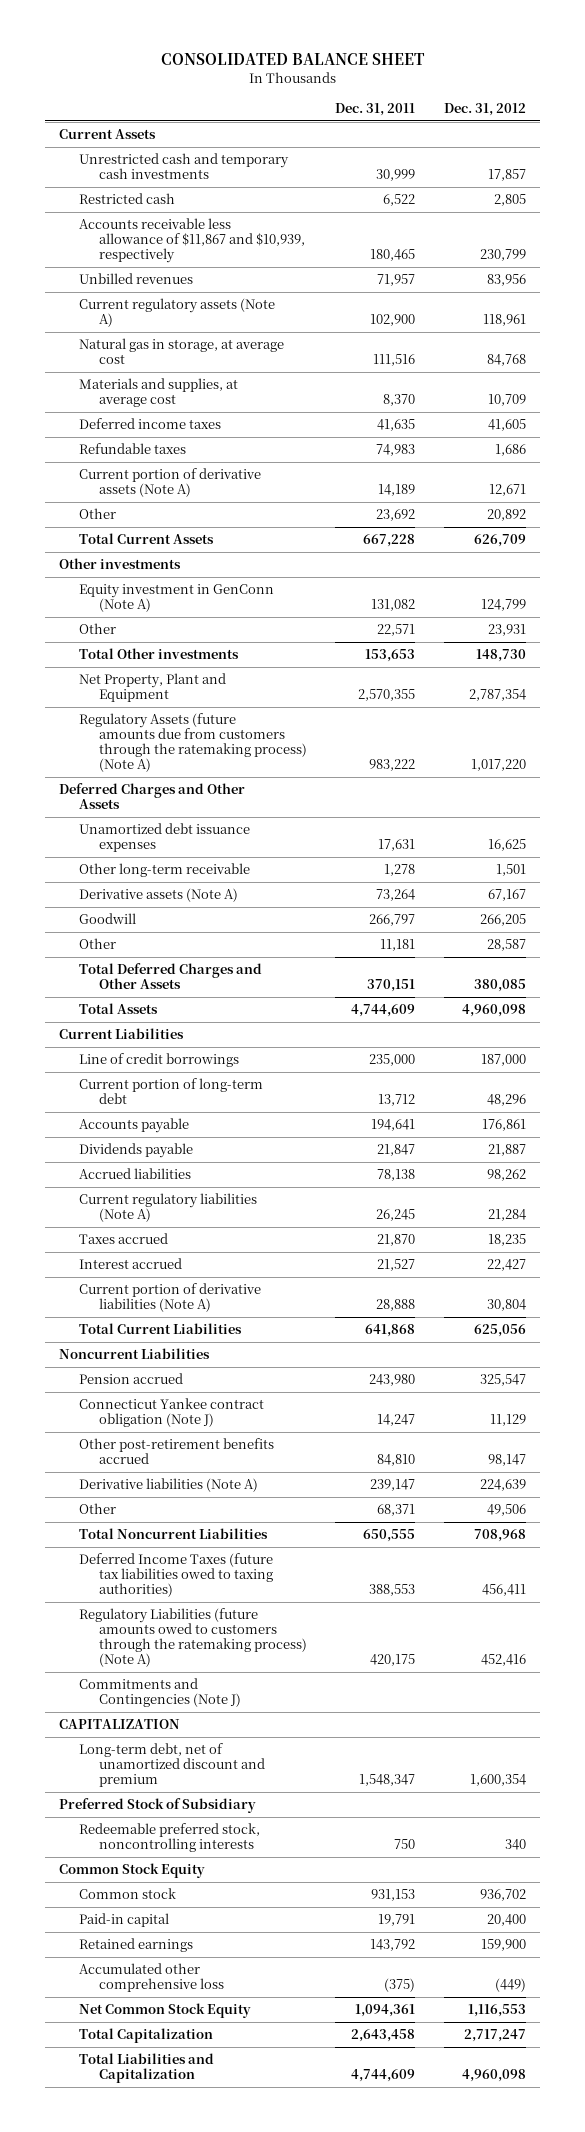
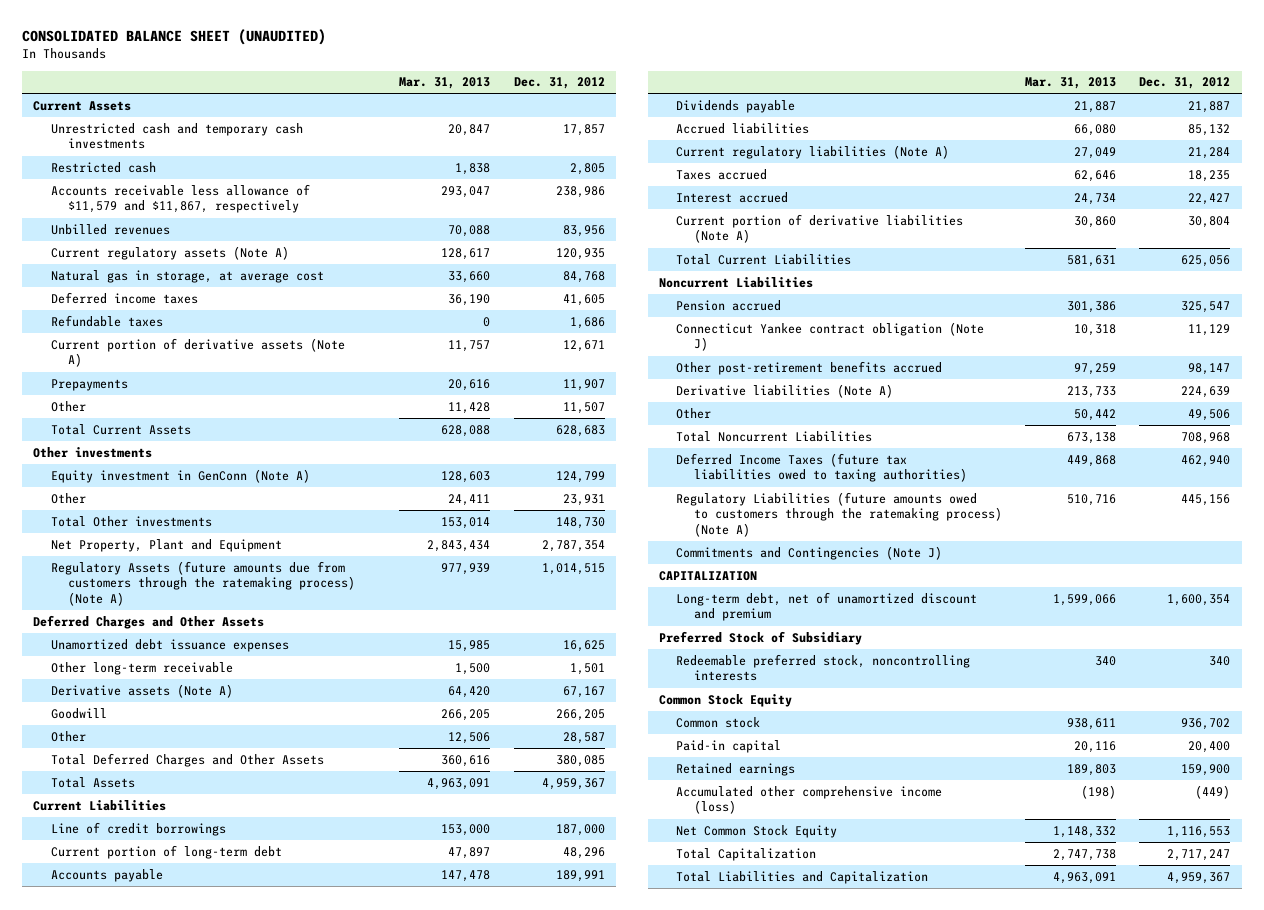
- CONSOLIDATED BALANCE SHEET
+ CONSOLIDATED BALANCE SHEET (UNAUDITED)
- | Dec. 31, 2011 | Dec. 31, 2012
+ | Mar. 31, 2013 | Dec. 31, 2012
- Accounts receivable less allowance of $11,867 and $10,939, respectively | 180,465 | 230,799
+ Accounts receivable less allowance of $11,579 and $11,867, respectively | 293,047 | 238,986
- Current regulatory assets (Note A) | 102,900 | 118,961
+ Current regulatory assets (Note A) | 128,617 | 120,935
- Materials and supplies, at average cost | 8,370 | 10,709
- Other | 23,692 | 20,892
- Total Current Assets | 667,228 | 626,709
+ Prepayments | 20,616 | 11,907
+ Other | 11,428 | 11,507
+ Total Current Assets | 628,088 | 628,683
- Regulatory Assets (future amounts due from customers through the ratemaking process) (Note A) | 983,222 | 1,017,220
+ Regulatory Assets (future amounts due from customers through the ratemaking process) (Note A) | 977,939 | 1,014,515
- Total Assets | 4,744,609 | 4,960,098
+ Total Assets | 4,963,091 | 4,959,367
- Accounts payable | 194,641 | 176,861
+ Accounts payable | 147,478 | 189,991
- Accrued liabilities | 78,138 | 98,262
+ Accrued liabilities | 66,080 | 85,132
- Deferred Income Taxes (future tax liabilities owed to taxing authorities) | 388,553 | 456,411
- Regulatory Liabilities (future amounts owed to customers through the ratemaking process) (Note A) | 420,175 | 452,416
+ Deferred Income Taxes (future tax liabilities owed to taxing authorities) | 449,868 | 462,940
+ Regulatory Liabilities (future amounts owed to customers through the ratemaking process) (Note A) | 510,716 | 445,156
- Accumulated other comprehensive loss | (375) | (449)
+ Accumulated other comprehensive income (loss) | (198) | (449)
- Total Liabilities and Capitalization | 4,744,609 | 4,960,098
+ Total Liabilities and Capitalization | 4,963,091 | 4,959,367

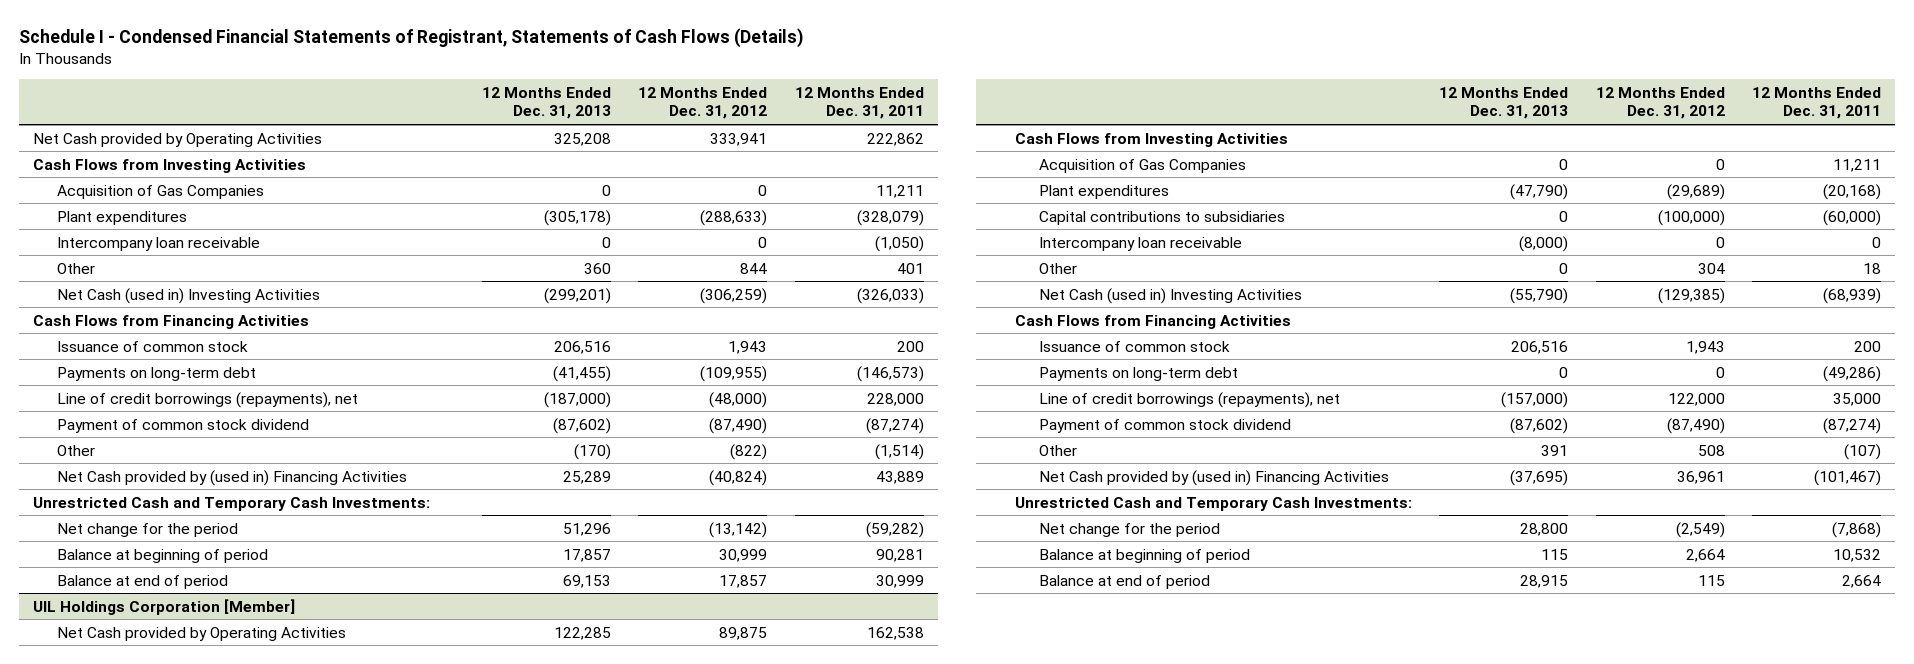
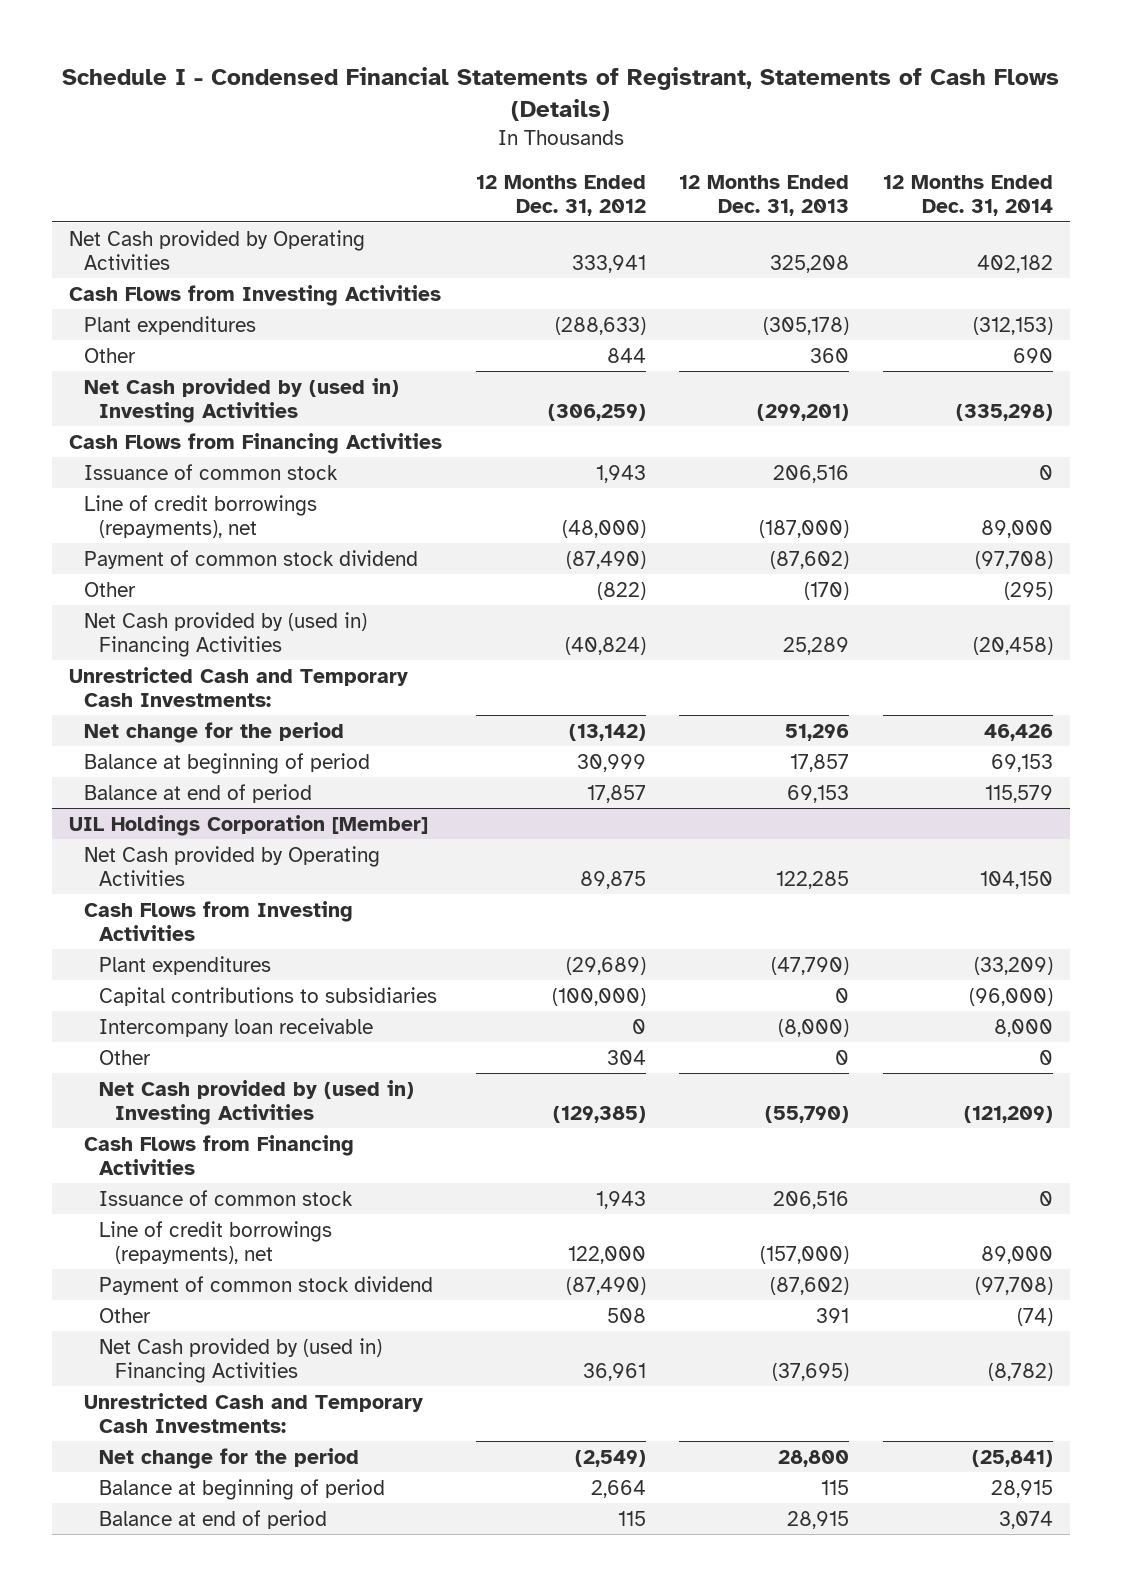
- | 12 Months Ended Dec. 31, 2013 | 12 Months Ended Dec. 31, 2012 | 12 Months Ended Dec. 31, 2011
+ | 12 Months Ended Dec. 31, 2012 | 12 Months Ended Dec. 31, 2013 | 12 Months Ended Dec. 31, 2014
- Acquisition of Gas Companies | 0 | 0 | 11,211
- Intercompany loan receivable | 0 | 0 | (1,050)
- Net Cash (used in) Investing Activities | (299,201) | (306,259) | (326,033)
+ Net Cash provided by (used in) Investing Activities | (306,259) | (299,201) | (335,298)
- Payments on long-term debt | (41,455) | (109,955) | (146,573)
@ UIL Holdings Corporation [Member]
- Acquisition of Gas Companies | 0 | 0 | 11,211
- Net Cash (used in) Investing Activities | (55,790) | (129,385) | (68,939)
+ Net Cash provided by (used in) Investing Activities | (129,385) | (55,790) | (121,209)
- Payments on long-term debt | 0 | 0 | (49,286)

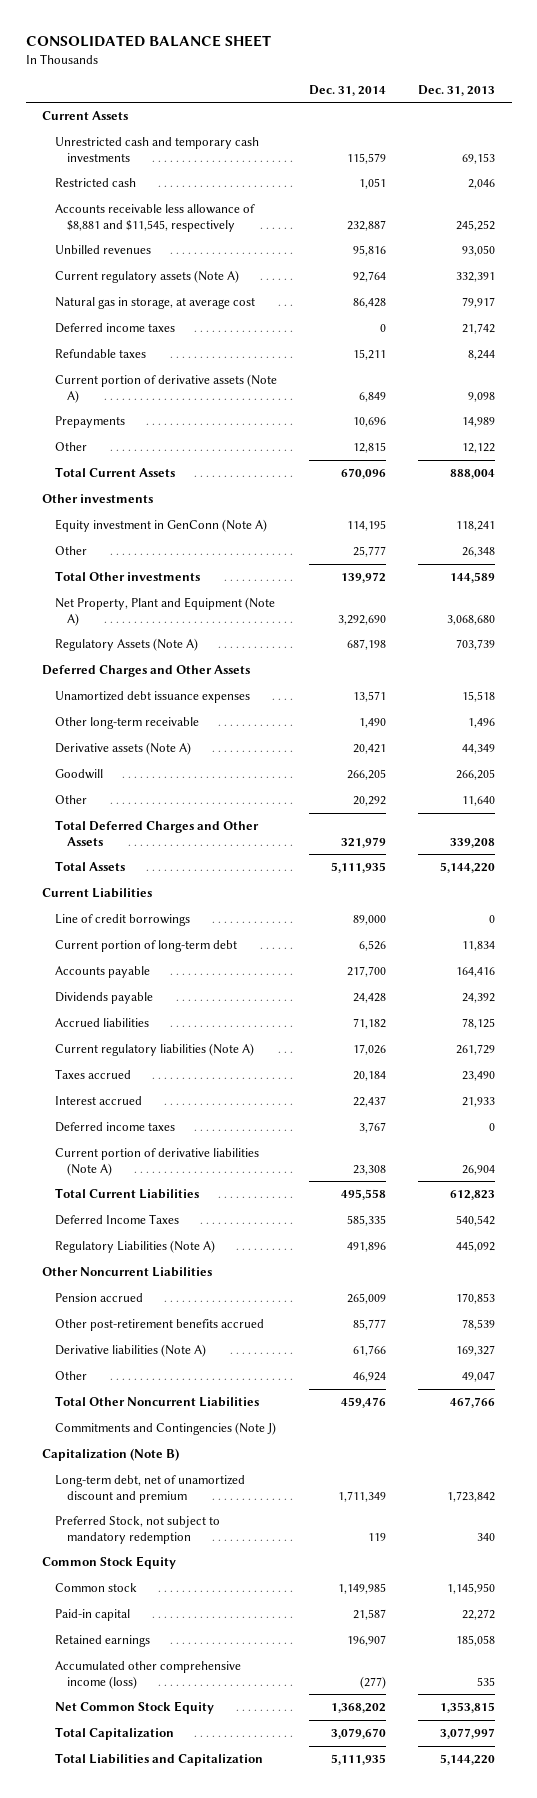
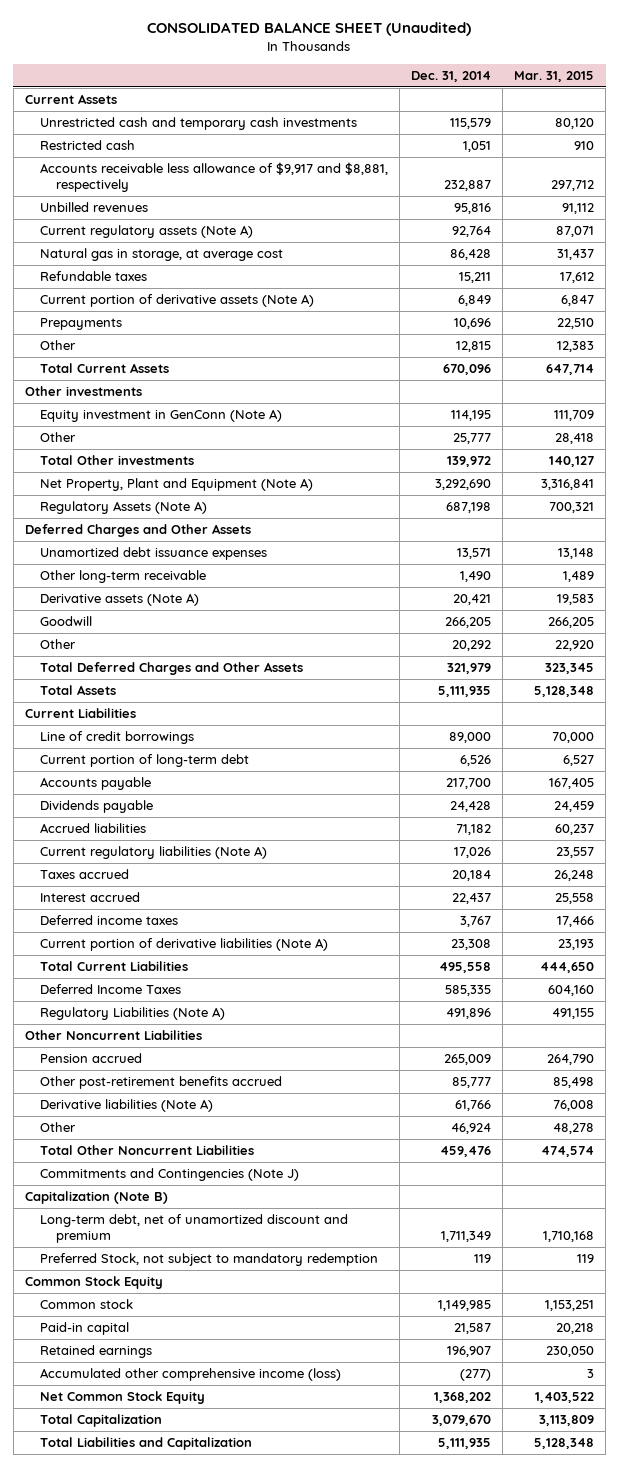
- CONSOLIDATED BALANCE SHEET
+ CONSOLIDATED BALANCE SHEET (Unaudited)
- | Dec. 31, 2014 | Dec. 31, 2013
+ | Dec. 31, 2014 | Mar. 31, 2015
- Accounts receivable less allowance of $8,881 and $11,545, respectively | 232,887 | 245,252
+ Accounts receivable less allowance of $9,917 and $8,881, respectively | 232,887 | 297,712
- Deferred income taxes | 0 | 21,742

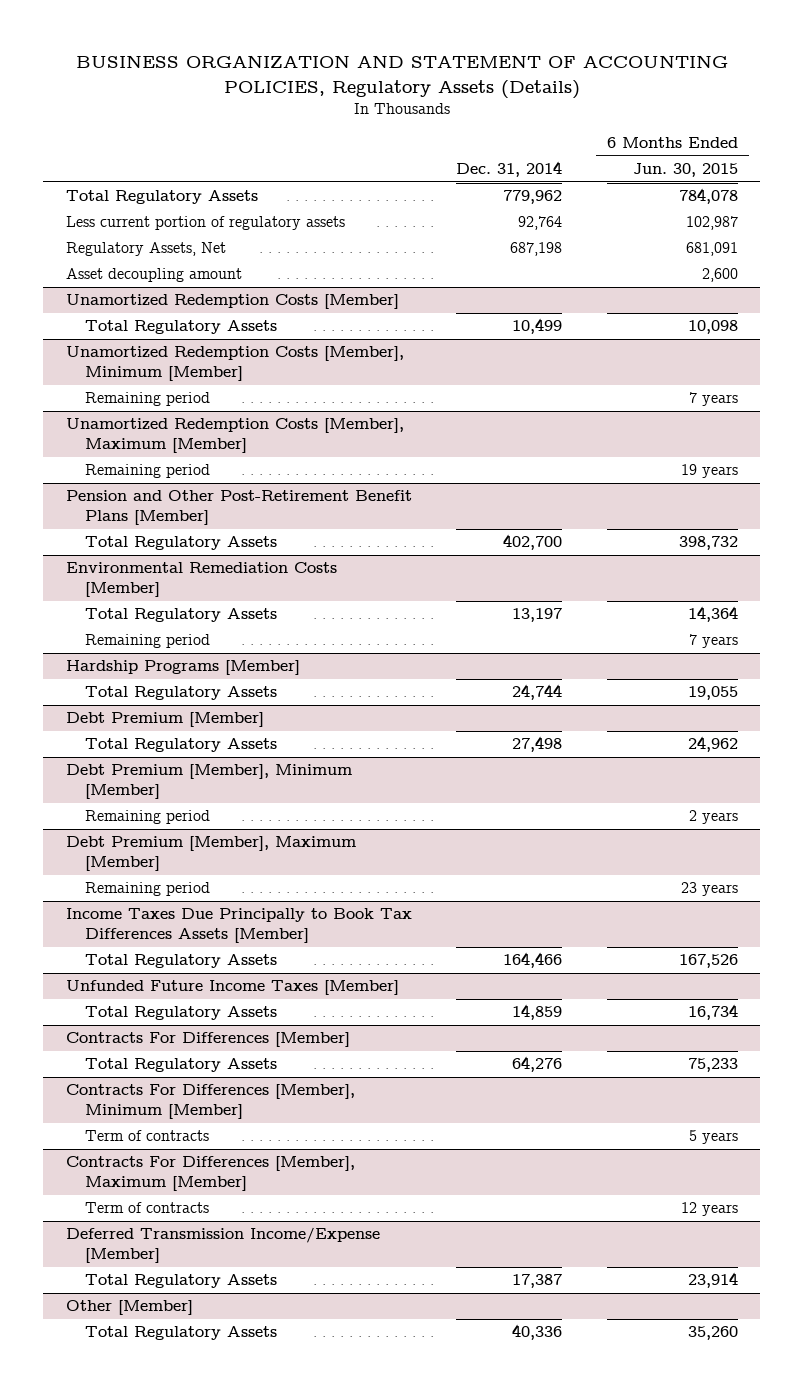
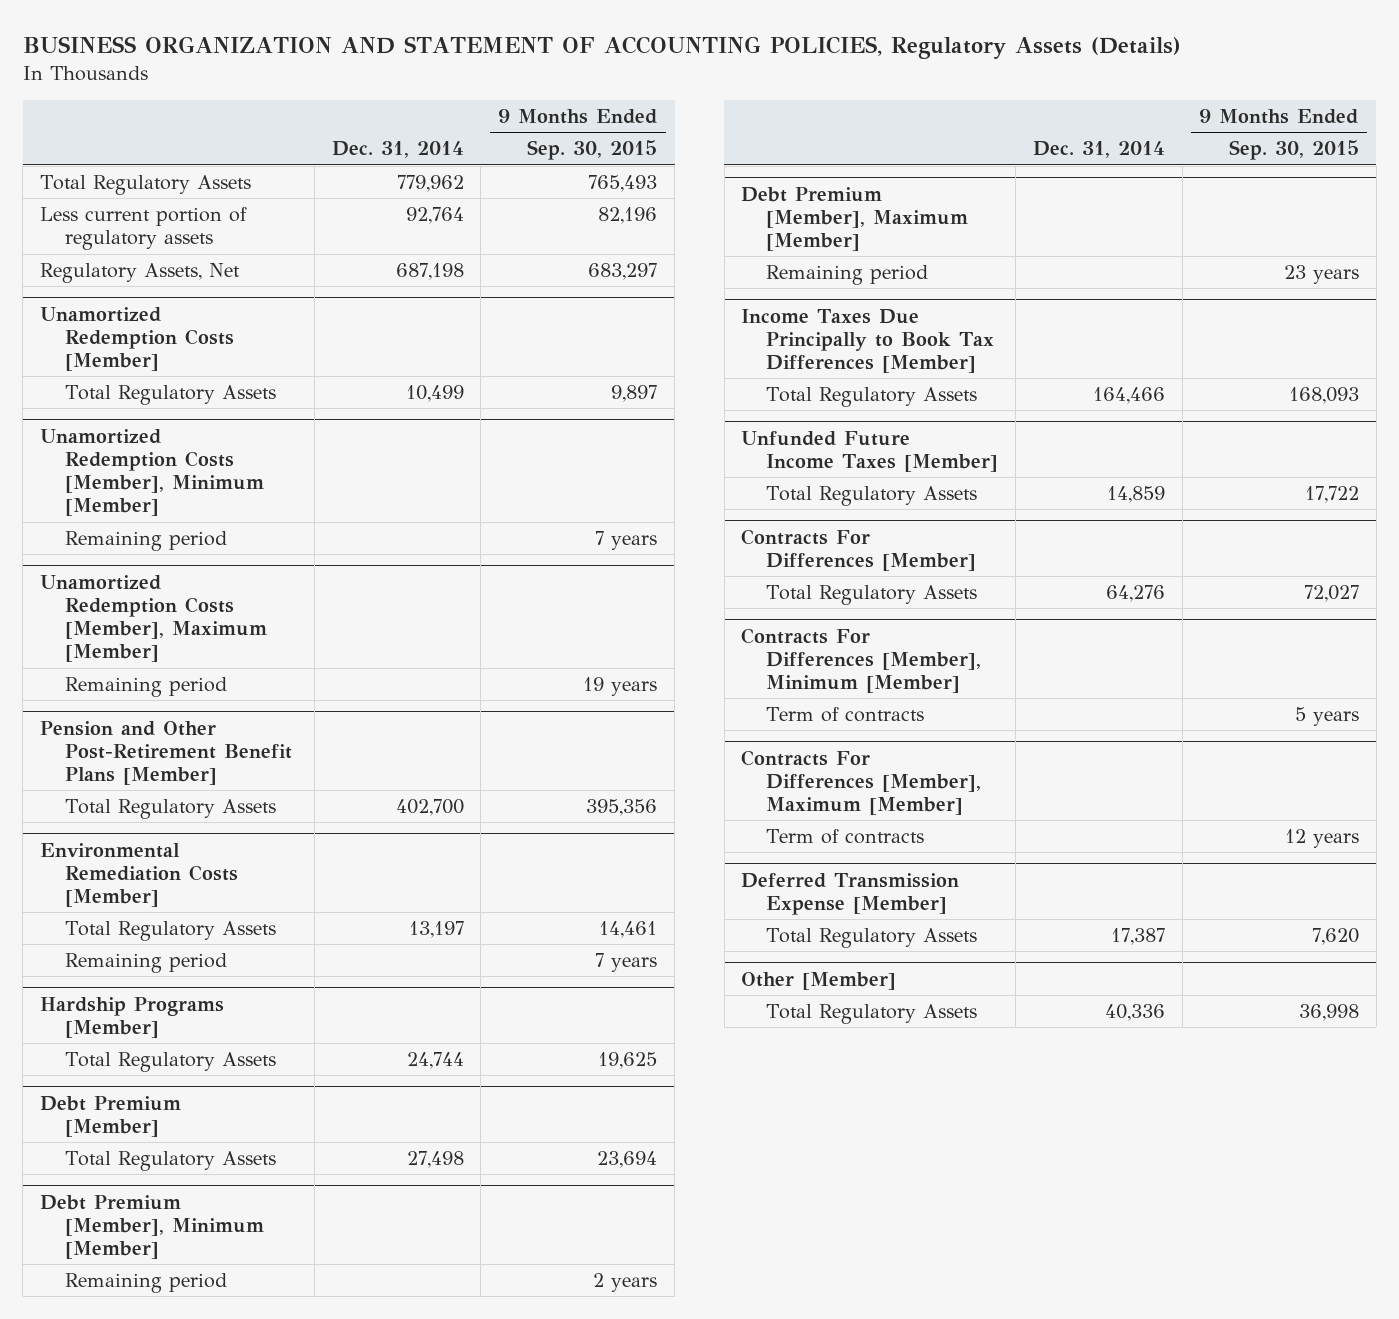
- | Dec. 31, 2014 | 6 Months Ended Jun. 30, 2015
+ | Dec. 31, 2014 | 9 Months Ended Sep. 30, 2015
- Asset decoupling amount | | 2,600
- Income Taxes Due Principally to Book Tax Differences Assets [Member]
+ Income Taxes Due Principally to Book Tax Differences [Member]
- Deferred Transmission Income/Expense [Member]
+ Deferred Transmission Expense [Member]

